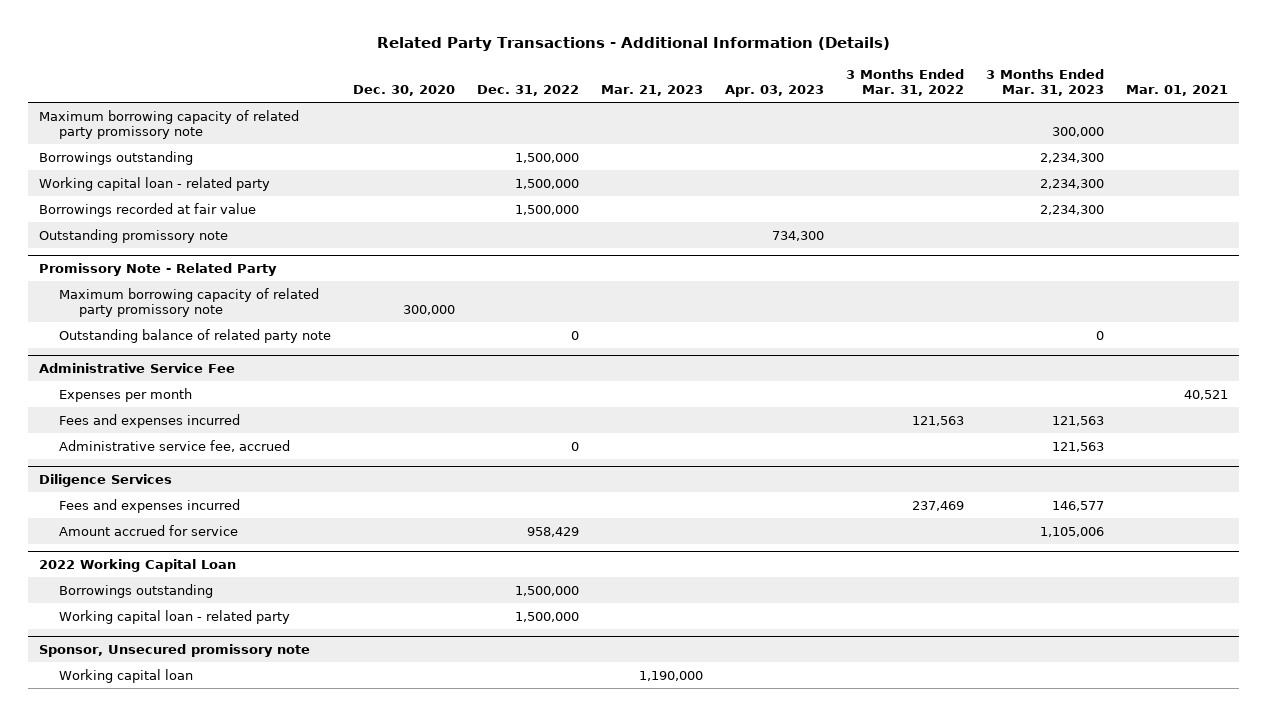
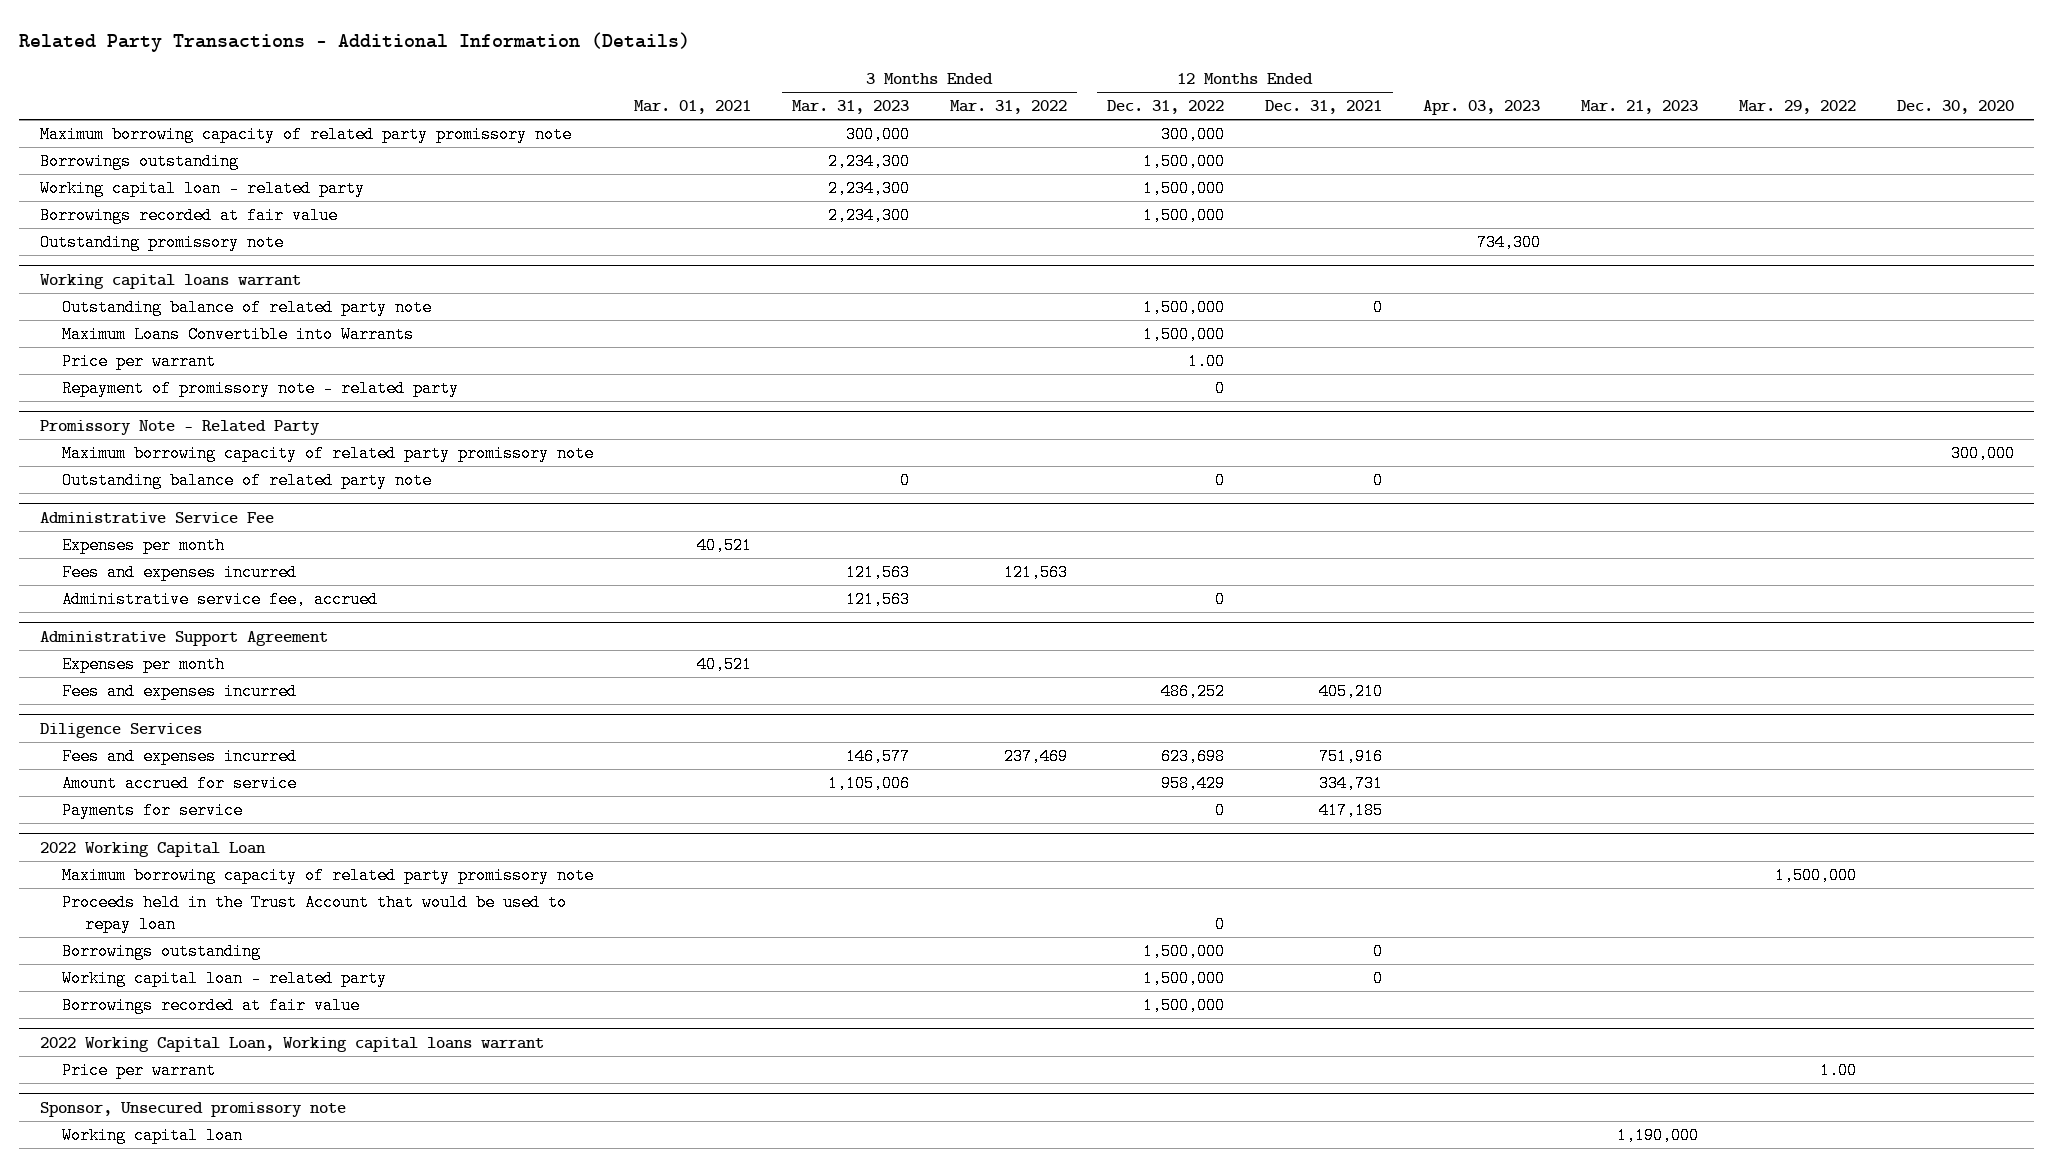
- | Dec. 30, 2020 | Dec. 31, 2022 | Mar. 21, 2023 | Apr. 03, 2023 | 3 Months Ended Mar. 31, 2022 | 3 Months Ended Mar. 31, 2023 | Mar. 01, 2021
+ | Mar. 01, 2021 | 3 Months Ended Mar. 31, 2023 | 3 Months Ended Mar. 31, 2022 | 12 Months Ended Dec. 31, 2022 | 12 Months Ended Dec. 31, 2021 | Apr. 03, 2023 | Mar. 21, 2023 | Mar. 29, 2022 | Dec. 30, 2020
+ Working capital loans warrant
+ Outstanding balance of related party note | | | | 1,500,000 | 0 | | | |
+ Maximum Loans Convertible into Warrants | | | | 1,500,000 | | | | |
+ Price per warrant | | | | 1.00 | | | | |
+ Repayment of promissory note - related party | | | | 0 | | | | |
+ Administrative Support Agreement
+ Expenses per month | 40,521 | | | | | | | |
+ Fees and expenses incurred | | | | 486,252 | 405,210 | | | |
@ Diligence Services
+ Payments for service | | | | 0 | 417,185 | | | |
@ 2022 Working Capital Loan
+ Maximum borrowing capacity of related party promissory note | | | | | | | | 1,500,000 |
+ Proceeds held in the Trust Account that would be used to repay loan | | | | 0 | | | | |
+ Borrowings recorded at fair value | | | | 1,500,000 | | | | |
+ 2022 Working Capital Loan, Working capital loans warrant
+ Price per warrant | | | | | | | | 1.00 |

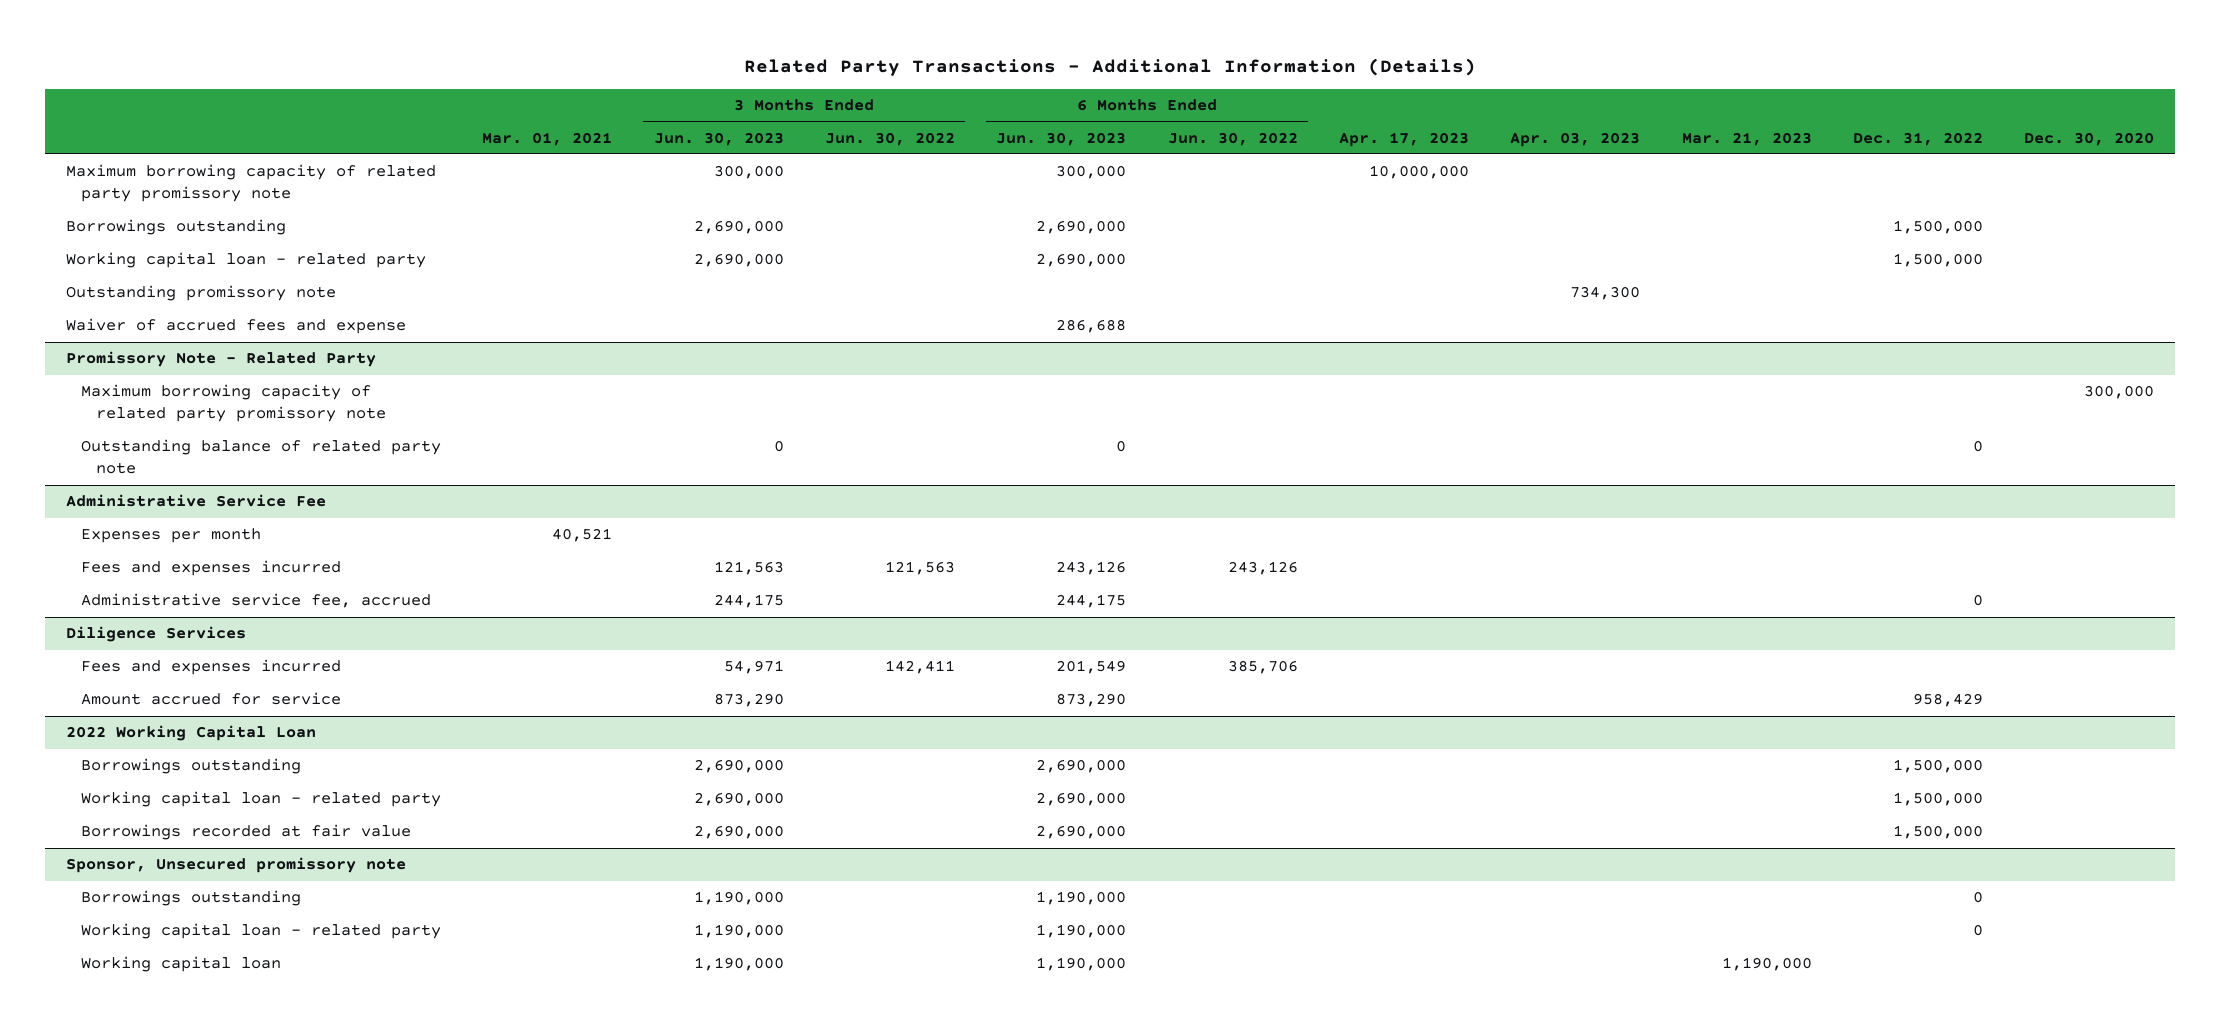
- | Mar. 01, 2021 | 3 Months Ended Mar. 31, 2023 | 3 Months Ended Mar. 31, 2022 | 12 Months Ended Dec. 31, 2022 | 12 Months Ended Dec. 31, 2021 | Apr. 03, 2023 | Mar. 21, 2023 | Mar. 29, 2022 | Dec. 30, 2020
+ | Mar. 01, 2021 | 3 Months Ended Jun. 30, 2023 | 3 Months Ended Jun. 30, 2022 | 6 Months Ended Jun. 30, 2023 | 6 Months Ended Jun. 30, 2022 | Apr. 17, 2023 | Apr. 03, 2023 | Mar. 21, 2023 | Dec. 31, 2022 | Dec. 30, 2020
- Borrowings recorded at fair value | | 2,234,300 | | 1,500,000 | | | | |
- Working capital loans warrant
- Outstanding balance of related party note | | | | 1,500,000 | 0 | | | |
- Maximum Loans Convertible into Warrants | | | | 1,500,000 | | | | |
- Price per warrant | | | | 1.00 | | | | |
- Repayment of promissory note - related party | | | | 0 | | | | |
+ Waiver of accrued fees and expense | | | | 286,688 | | | | | |
- Administrative Support Agreement
- Expenses per month | 40,521 | | | | | | | |
- Fees and expenses incurred | | | | 486,252 | 405,210 | | | |
@ Diligence Services
- Payments for service | | | | 0 | 417,185 | | | |
@ 2022 Working Capital Loan
- Maximum borrowing capacity of related party promissory note | | | | | | | | 1,500,000 |
- Proceeds held in the Trust Account that would be used to repay loan | | | | 0 | | | | |
- 2022 Working Capital Loan, Working capital loans warrant
- Price per warrant | | | | | | | | 1.00 |
@ Sponsor, Unsecured promissory note
+ Borrowings outstanding | | 1,190,000 | | 1,190,000 | | | | | 0 |
+ Working capital loan - related party | | 1,190,000 | | 1,190,000 | | | | | 0 |

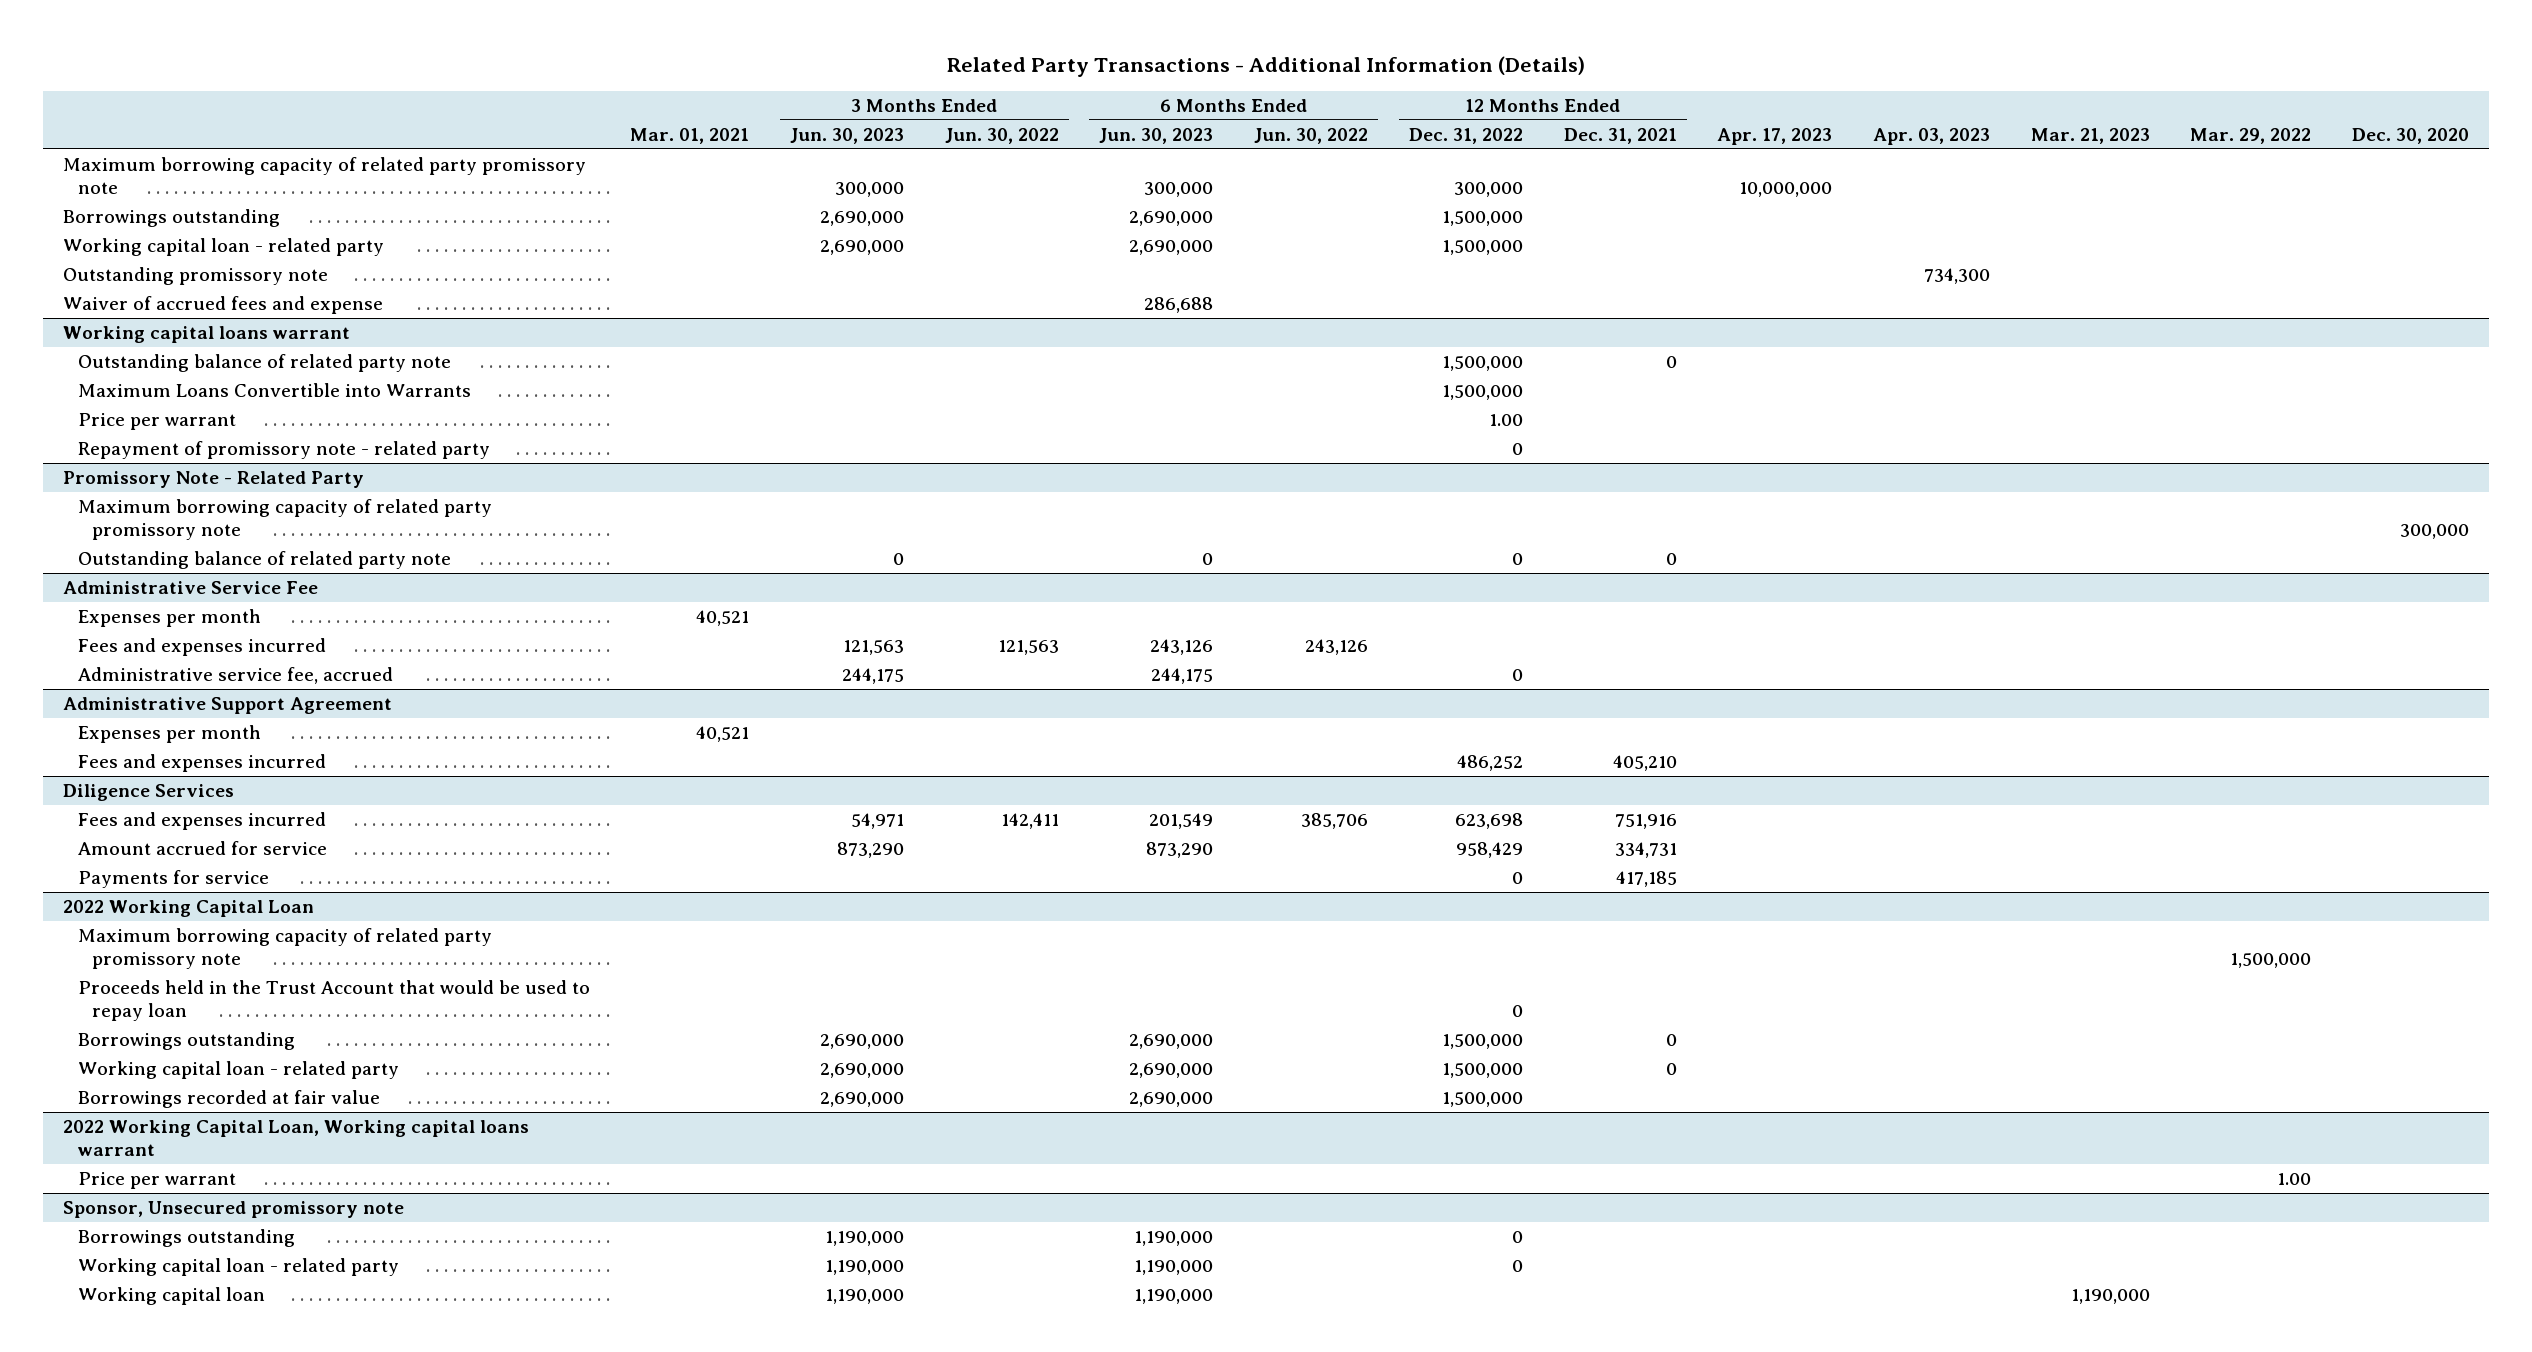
- | Mar. 01, 2021 | 3 Months Ended Jun. 30, 2023 | 3 Months Ended Jun. 30, 2022 | 6 Months Ended Jun. 30, 2023 | 6 Months Ended Jun. 30, 2022 | Apr. 17, 2023 | Apr. 03, 2023 | Mar. 21, 2023 | Dec. 31, 2022 | Dec. 30, 2020
+ | Mar. 01, 2021 | 3 Months Ended Jun. 30, 2023 | 3 Months Ended Jun. 30, 2022 | 6 Months Ended Jun. 30, 2023 | 6 Months Ended Jun. 30, 2022 | 12 Months Ended Dec. 31, 2022 | 12 Months Ended Dec. 31, 2021 | Apr. 17, 2023 | Apr. 03, 2023 | Mar. 21, 2023 | Mar. 29, 2022 | Dec. 30, 2020
+ Working capital loans warrant
+ Outstanding balance of related party note | | | | | | 1,500,000 | 0 | | | | |
+ Maximum Loans Convertible into Warrants | | | | | | 1,500,000 | | | | | |
+ Price per warrant | | | | | | 1.00 | | | | | |
+ Repayment of promissory note - related party | | | | | | 0 | | | | | |
+ Administrative Support Agreement
+ Expenses per month | 40,521 | | | | | | | | | | |
+ Fees and expenses incurred | | | | | | 486,252 | 405,210 | | | | |
@ Diligence Services
+ Payments for service | | | | | | 0 | 417,185 | | | | |
@ 2022 Working Capital Loan
+ Maximum borrowing capacity of related party promissory note | | | | | | | | | | | 1,500,000 |
+ Proceeds held in the Trust Account that would be used to repay loan | | | | | | 0 | | | | | |
+ 2022 Working Capital Loan, Working capital loans warrant
+ Price per warrant | | | | | | | | | | | 1.00 |

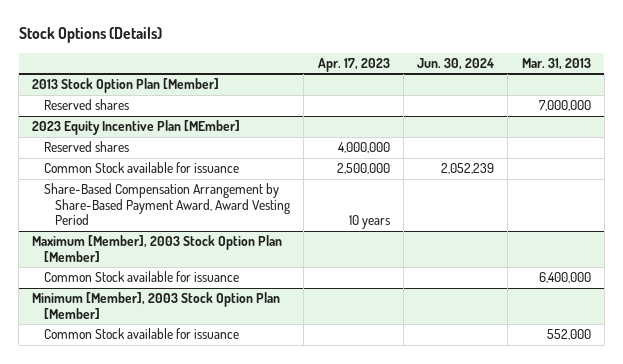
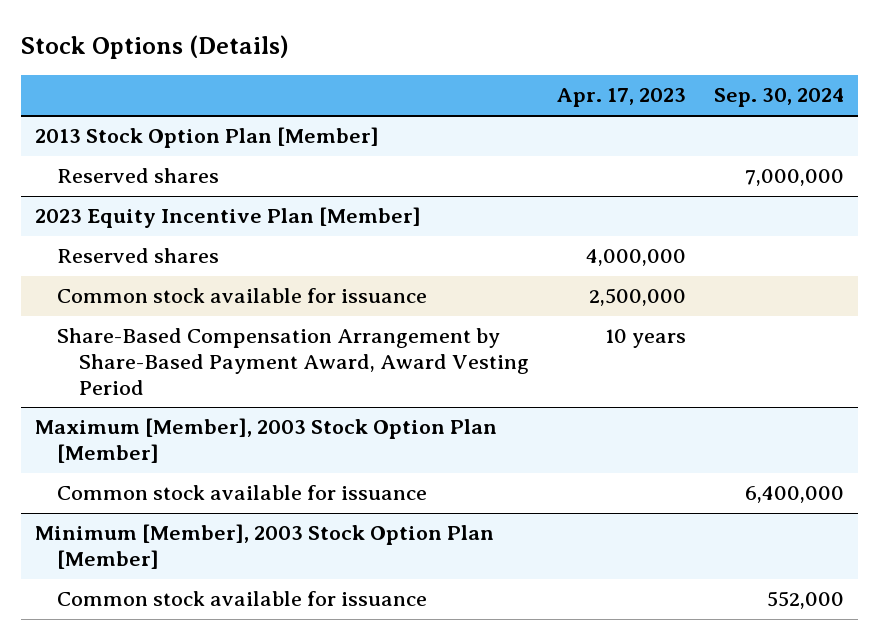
- | Apr. 17, 2023 | Jun. 30, 2024 | Mar. 31, 2013
+ | Apr. 17, 2023 | Sep. 30, 2024
- 2023 Equity Incentive Plan [MEmber]
+ 2023 Equity Incentive Plan [Member]
- Common Stock available for issuance | 2,500,000 | 2,052,239 |
+ Common stock available for issuance | 2,500,000 |
@ Maximum [Member], 2003 Stock Option Plan [Member]
- Common Stock available for issuance | | | 6,400,000
+ Common stock available for issuance | | 6,400,000
@ Minimum [Member], 2003 Stock Option Plan [Member]
- Common Stock available for issuance | | | 552,000
+ Common stock available for issuance | | 552,000

